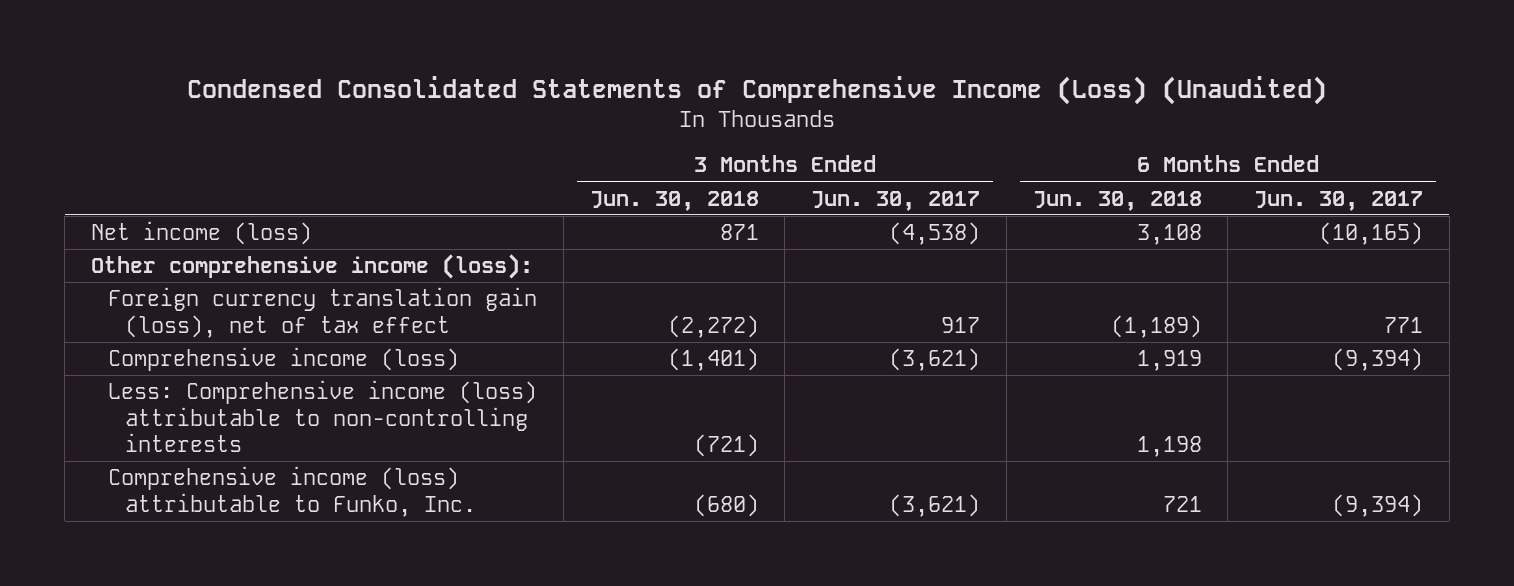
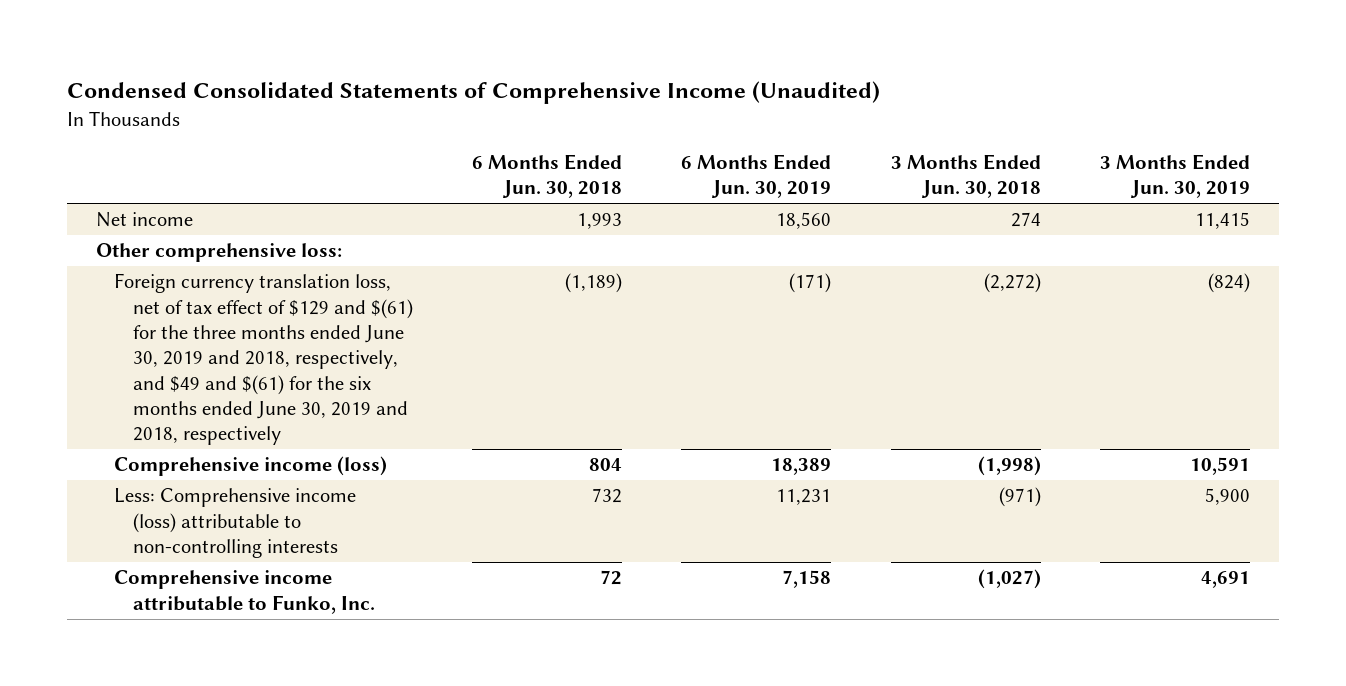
- Condensed Consolidated Statements of Comprehensive Income (Loss) (Unaudited)
+ Condensed Consolidated Statements of Comprehensive Income (Unaudited)
- | 3 Months Ended Jun. 30, 2018 | 3 Months Ended Jun. 30, 2017 | 6 Months Ended Jun. 30, 2018 | 6 Months Ended Jun. 30, 2017
+ | 6 Months Ended Jun. 30, 2018 | 6 Months Ended Jun. 30, 2019 | 3 Months Ended Jun. 30, 2018 | 3 Months Ended Jun. 30, 2019
- Net income (loss) | 871 | (4,538) | 3,108 | (10,165)
- Other comprehensive income (loss):
- Foreign currency translation gain (loss), net of tax effect | (2,272) | 917 | (1,189) | 771
- Comprehensive income (loss) | (1,401) | (3,621) | 1,919 | (9,394)
- Less: Comprehensive income (loss) attributable to non-controlling interests | (721) | | 1,198 |
- Comprehensive income (loss) attributable to Funko, Inc. | (680) | (3,621) | 721 | (9,394)
+ Net income | 1,993 | 18,560 | 274 | 11,415
+ Other comprehensive loss:
+ Foreign currency translation loss, net of tax effect of $129 and $(61) for the three months ended June 30, 2019 and 2018, respectively, and $49 and $(61) for the six months ended June 30, 2019 and 2018, respectively | (1,189) | (171) | (2,272) | (824)
+ Comprehensive income (loss) | 804 | 18,389 | (1,998) | 10,591
+ Less: Comprehensive income (loss) attributable to non-controlling interests | 732 | 11,231 | (971) | 5,900
+ Comprehensive income attributable to Funko, Inc. | 72 | 7,158 | (1,027) | 4,691

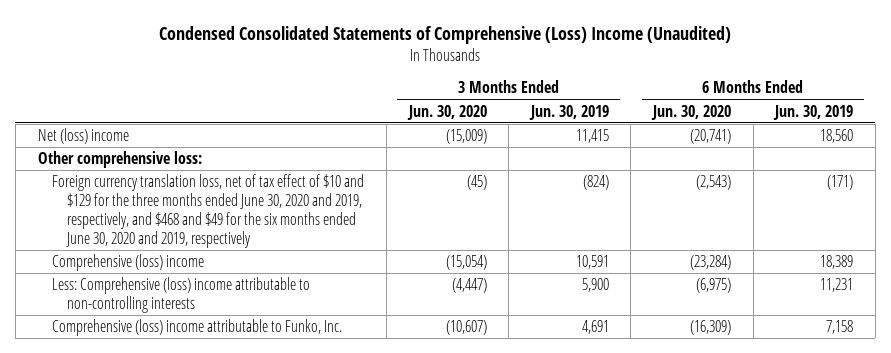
- Condensed Consolidated Statements of Comprehensive Income (Unaudited)
+ Condensed Consolidated Statements of Comprehensive (Loss) Income (Unaudited)
- | 6 Months Ended Jun. 30, 2018 | 6 Months Ended Jun. 30, 2019 | 3 Months Ended Jun. 30, 2018 | 3 Months Ended Jun. 30, 2019
+ | 3 Months Ended Jun. 30, 2020 | 3 Months Ended Jun. 30, 2019 | 6 Months Ended Jun. 30, 2020 | 6 Months Ended Jun. 30, 2019
- Net income | 1,993 | 18,560 | 274 | 11,415
+ Net (loss) income | (15,009) | 11,415 | (20,741) | 18,560
- Foreign currency translation loss, net of tax effect of $129 and $(61) for the three months ended June 30, 2019 and 2018, respectively, and $49 and $(61) for the six months ended June 30, 2019 and 2018, respectively | (1,189) | (171) | (2,272) | (824)
- Comprehensive income (loss) | 804 | 18,389 | (1,998) | 10,591
- Less: Comprehensive income (loss) attributable to non-controlling interests | 732 | 11,231 | (971) | 5,900
- Comprehensive income attributable to Funko, Inc. | 72 | 7,158 | (1,027) | 4,691
+ Foreign currency translation loss, net of tax effect of $10 and $129 for the three months ended June 30, 2020 and 2019, respectively, and $468 and $49 for the six months ended June 30, 2020 and 2019, respectively | (45) | (824) | (2,543) | (171)
+ Comprehensive (loss) income | (15,054) | 10,591 | (23,284) | 18,389
+ Less: Comprehensive (loss) income attributable to non-controlling interests | (4,447) | 5,900 | (6,975) | 11,231
+ Comprehensive (loss) income attributable to Funko, Inc. | (10,607) | 4,691 | (16,309) | 7,158

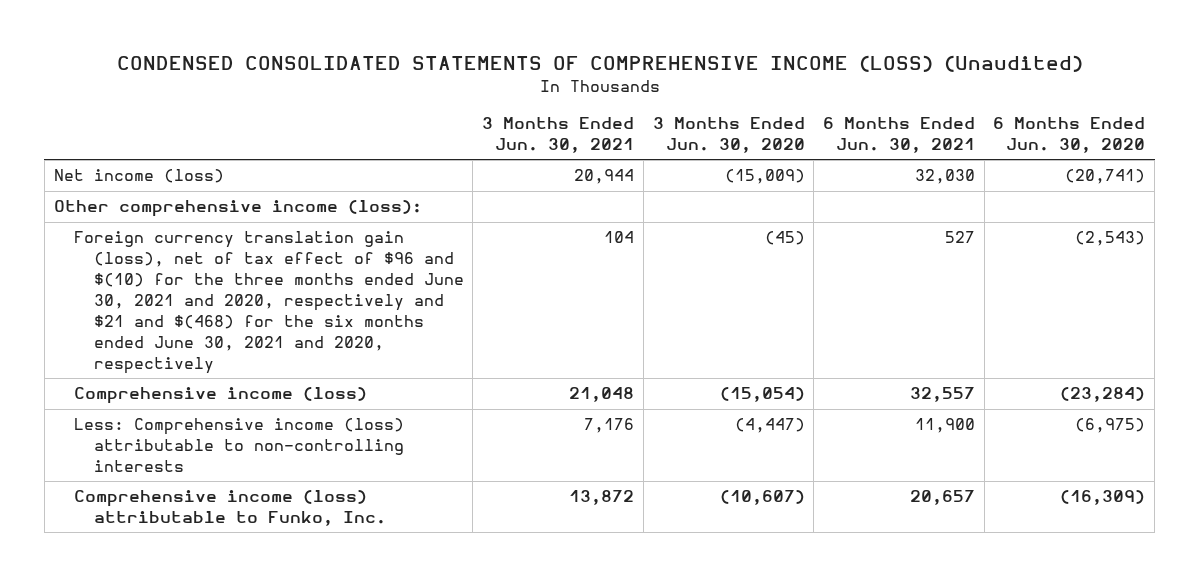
- Condensed Consolidated Statements of Comprehensive (Loss) Income (Unaudited)
+ CONDENSED CONSOLIDATED STATEMENTS OF COMPREHENSIVE INCOME (LOSS) (Unaudited)
- | 3 Months Ended Jun. 30, 2020 | 3 Months Ended Jun. 30, 2019 | 6 Months Ended Jun. 30, 2020 | 6 Months Ended Jun. 30, 2019
+ | 3 Months Ended Jun. 30, 2021 | 3 Months Ended Jun. 30, 2020 | 6 Months Ended Jun. 30, 2021 | 6 Months Ended Jun. 30, 2020
- Net (loss) income | (15,009) | 11,415 | (20,741) | 18,560
- Other comprehensive loss:
- Foreign currency translation loss, net of tax effect of $10 and $129 for the three months ended June 30, 2020 and 2019, respectively, and $468 and $49 for the six months ended June 30, 2020 and 2019, respectively | (45) | (824) | (2,543) | (171)
- Comprehensive (loss) income | (15,054) | 10,591 | (23,284) | 18,389
- Less: Comprehensive (loss) income attributable to non-controlling interests | (4,447) | 5,900 | (6,975) | 11,231
- Comprehensive (loss) income attributable to Funko, Inc. | (10,607) | 4,691 | (16,309) | 7,158
+ Net income (loss) | 20,944 | (15,009) | 32,030 | (20,741)
+ Other comprehensive income (loss):
+ Foreign currency translation gain (loss), net of tax effect of $96 and $(10) for the three months ended June 30, 2021 and 2020, respectively and $21 and $(468) for the six months ended June 30, 2021 and 2020, respectively | 104 | (45) | 527 | (2,543)
+ Comprehensive income (loss) | 21,048 | (15,054) | 32,557 | (23,284)
+ Less: Comprehensive income (loss) attributable to non-controlling interests | 7,176 | (4,447) | 11,900 | (6,975)
+ Comprehensive income (loss) attributable to Funko, Inc. | 13,872 | (10,607) | 20,657 | (16,309)

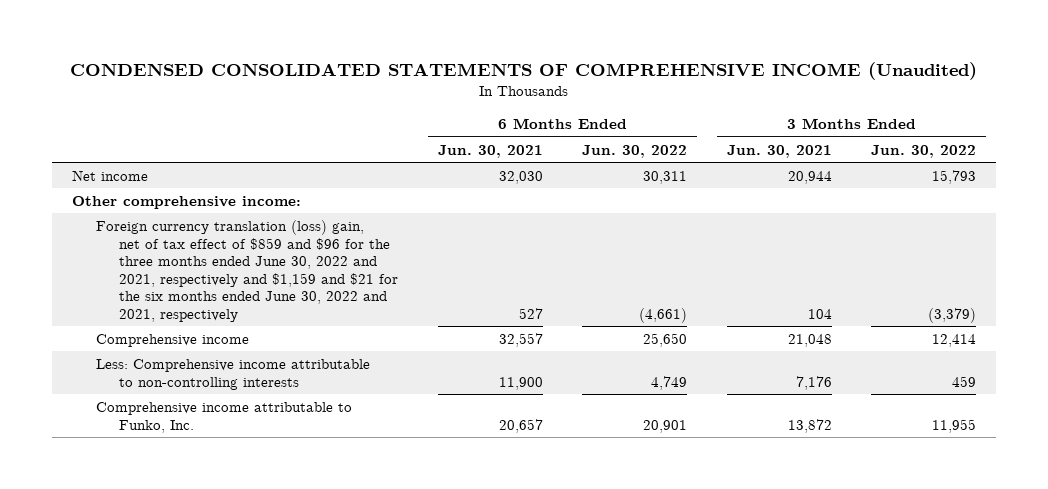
- CONDENSED CONSOLIDATED STATEMENTS OF COMPREHENSIVE INCOME (LOSS) (Unaudited)
+ CONDENSED CONSOLIDATED STATEMENTS OF COMPREHENSIVE INCOME (Unaudited)
- | 3 Months Ended Jun. 30, 2021 | 3 Months Ended Jun. 30, 2020 | 6 Months Ended Jun. 30, 2021 | 6 Months Ended Jun. 30, 2020
+ | 6 Months Ended Jun. 30, 2021 | 6 Months Ended Jun. 30, 2022 | 3 Months Ended Jun. 30, 2021 | 3 Months Ended Jun. 30, 2022
- Net income (loss) | 20,944 | (15,009) | 32,030 | (20,741)
- Other comprehensive income (loss):
- Foreign currency translation gain (loss), net of tax effect of $96 and $(10) for the three months ended June 30, 2021 and 2020, respectively and $21 and $(468) for the six months ended June 30, 2021 and 2020, respectively | 104 | (45) | 527 | (2,543)
- Comprehensive income (loss) | 21,048 | (15,054) | 32,557 | (23,284)
- Less: Comprehensive income (loss) attributable to non-controlling interests | 7,176 | (4,447) | 11,900 | (6,975)
- Comprehensive income (loss) attributable to Funko, Inc. | 13,872 | (10,607) | 20,657 | (16,309)
+ Net income | 32,030 | 30,311 | 20,944 | 15,793
+ Other comprehensive income:
+ Foreign currency translation (loss) gain, net of tax effect of $859 and $96 for the three months ended June 30, 2022 and 2021, respectively and $1,159 and $21 for the six months ended June 30, 2022 and 2021, respectively | 527 | (4,661) | 104 | (3,379)
+ Comprehensive income | 32,557 | 25,650 | 21,048 | 12,414
+ Less: Comprehensive income attributable to non-controlling interests | 11,900 | 4,749 | 7,176 | 459
+ Comprehensive income attributable to Funko, Inc. | 20,657 | 20,901 | 13,872 | 11,955

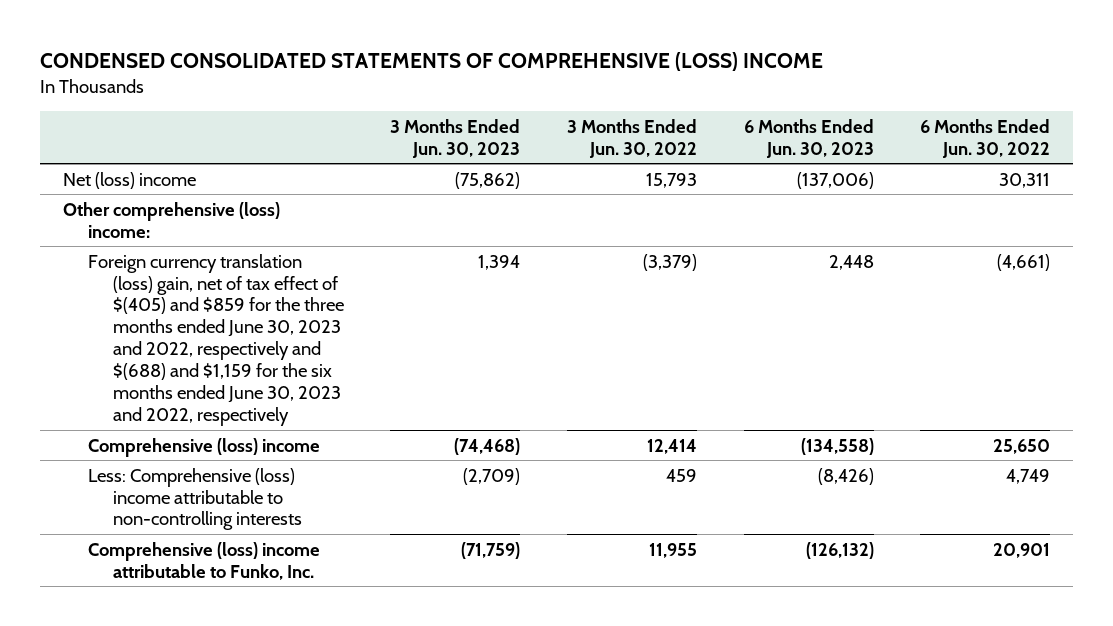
- CONDENSED CONSOLIDATED STATEMENTS OF COMPREHENSIVE INCOME (Unaudited)
+ CONDENSED CONSOLIDATED STATEMENTS OF COMPREHENSIVE (LOSS) INCOME
- | 6 Months Ended Jun. 30, 2021 | 6 Months Ended Jun. 30, 2022 | 3 Months Ended Jun. 30, 2021 | 3 Months Ended Jun. 30, 2022
+ | 3 Months Ended Jun. 30, 2023 | 3 Months Ended Jun. 30, 2022 | 6 Months Ended Jun. 30, 2023 | 6 Months Ended Jun. 30, 2022
- Net income | 32,030 | 30,311 | 20,944 | 15,793
- Other comprehensive income:
- Foreign currency translation (loss) gain, net of tax effect of $859 and $96 for the three months ended June 30, 2022 and 2021, respectively and $1,159 and $21 for the six months ended June 30, 2022 and 2021, respectively | 527 | (4,661) | 104 | (3,379)
- Comprehensive income | 32,557 | 25,650 | 21,048 | 12,414
- Less: Comprehensive income attributable to non-controlling interests | 11,900 | 4,749 | 7,176 | 459
- Comprehensive income attributable to Funko, Inc. | 20,657 | 20,901 | 13,872 | 11,955
+ Net (loss) income | (75,862) | 15,793 | (137,006) | 30,311
+ Other comprehensive (loss) income:
+ Foreign currency translation (loss) gain, net of tax effect of $(405) and $859 for the three months ended June 30, 2023 and 2022, respectively and $(688) and $1,159 for the six months ended June 30, 2023 and 2022, respectively | 1,394 | (3,379) | 2,448 | (4,661)
+ Comprehensive (loss) income | (74,468) | 12,414 | (134,558) | 25,650
+ Less: Comprehensive (loss) income attributable to non-controlling interests | (2,709) | 459 | (8,426) | 4,749
+ Comprehensive (loss) income attributable to Funko, Inc. | (71,759) | 11,955 | (126,132) | 20,901

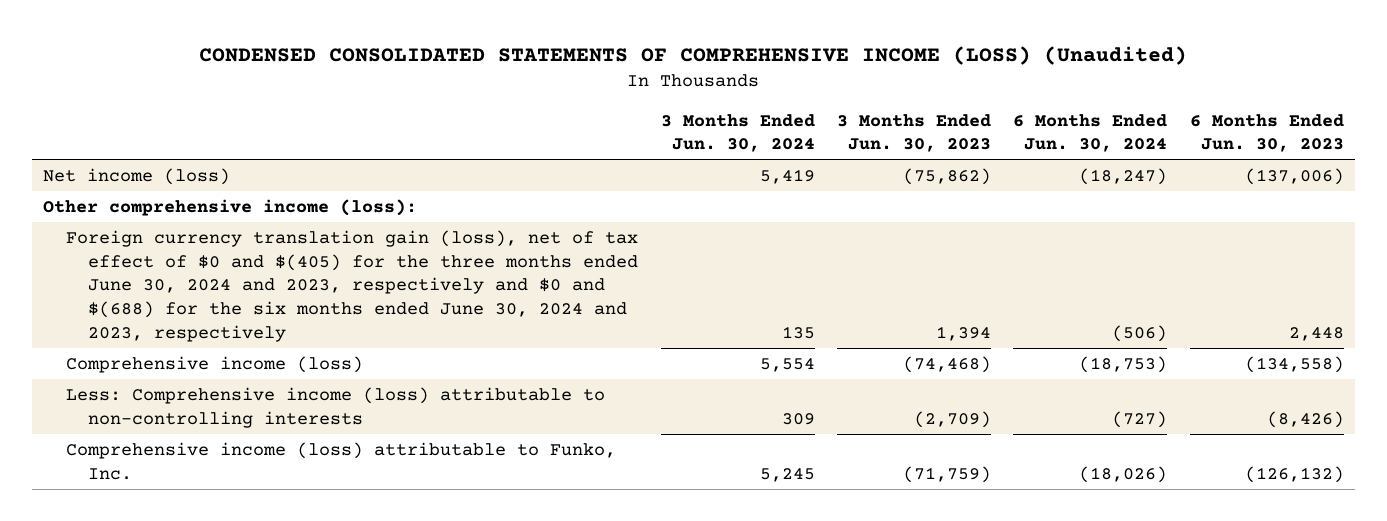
- CONDENSED CONSOLIDATED STATEMENTS OF COMPREHENSIVE (LOSS) INCOME
+ CONDENSED CONSOLIDATED STATEMENTS OF COMPREHENSIVE INCOME (LOSS) (Unaudited)
- | 3 Months Ended Jun. 30, 2023 | 3 Months Ended Jun. 30, 2022 | 6 Months Ended Jun. 30, 2023 | 6 Months Ended Jun. 30, 2022
+ | 3 Months Ended Jun. 30, 2024 | 3 Months Ended Jun. 30, 2023 | 6 Months Ended Jun. 30, 2024 | 6 Months Ended Jun. 30, 2023
- Net (loss) income | (75,862) | 15,793 | (137,006) | 30,311
- Other comprehensive (loss) income:
- Foreign currency translation (loss) gain, net of tax effect of $(405) and $859 for the three months ended June 30, 2023 and 2022, respectively and $(688) and $1,159 for the six months ended June 30, 2023 and 2022, respectively | 1,394 | (3,379) | 2,448 | (4,661)
- Comprehensive (loss) income | (74,468) | 12,414 | (134,558) | 25,650
- Less: Comprehensive (loss) income attributable to non-controlling interests | (2,709) | 459 | (8,426) | 4,749
- Comprehensive (loss) income attributable to Funko, Inc. | (71,759) | 11,955 | (126,132) | 20,901
+ Net income (loss) | 5,419 | (75,862) | (18,247) | (137,006)
+ Other comprehensive income (loss):
+ Foreign currency translation gain (loss), net of tax effect of $0 and $(405) for the three months ended June 30, 2024 and 2023, respectively and $0 and $(688) for the six months ended June 30, 2024 and 2023, respectively | 135 | 1,394 | (506) | 2,448
+ Comprehensive income (loss) | 5,554 | (74,468) | (18,753) | (134,558)
+ Less: Comprehensive income (loss) attributable to non-controlling interests | 309 | (2,709) | (727) | (8,426)
+ Comprehensive income (loss) attributable to Funko, Inc. | 5,245 | (71,759) | (18,026) | (126,132)

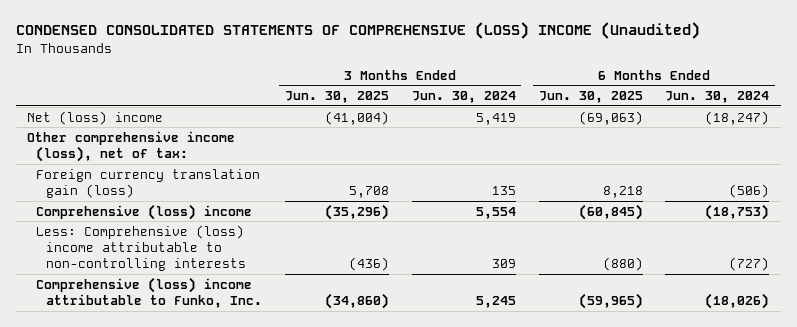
- CONDENSED CONSOLIDATED STATEMENTS OF COMPREHENSIVE INCOME (LOSS) (Unaudited)
+ CONDENSED CONSOLIDATED STATEMENTS OF COMPREHENSIVE (LOSS) INCOME (Unaudited)
- | 3 Months Ended Jun. 30, 2024 | 3 Months Ended Jun. 30, 2023 | 6 Months Ended Jun. 30, 2024 | 6 Months Ended Jun. 30, 2023
+ | 3 Months Ended Jun. 30, 2025 | 3 Months Ended Jun. 30, 2024 | 6 Months Ended Jun. 30, 2025 | 6 Months Ended Jun. 30, 2024
- Net income (loss) | 5,419 | (75,862) | (18,247) | (137,006)
- Other comprehensive income (loss):
- Foreign currency translation gain (loss), net of tax effect of $0 and $(405) for the three months ended June 30, 2024 and 2023, respectively and $0 and $(688) for the six months ended June 30, 2024 and 2023, respectively | 135 | 1,394 | (506) | 2,448
- Comprehensive income (loss) | 5,554 | (74,468) | (18,753) | (134,558)
- Less: Comprehensive income (loss) attributable to non-controlling interests | 309 | (2,709) | (727) | (8,426)
- Comprehensive income (loss) attributable to Funko, Inc. | 5,245 | (71,759) | (18,026) | (126,132)
+ Net (loss) income | (41,004) | 5,419 | (69,063) | (18,247)
+ Other comprehensive income (loss), net of tax:
+ Foreign currency translation gain (loss) | 5,708 | 135 | 8,218 | (506)
+ Comprehensive (loss) income | (35,296) | 5,554 | (60,845) | (18,753)
+ Less: Comprehensive (loss) income attributable to non-controlling interests | (436) | 309 | (880) | (727)
+ Comprehensive (loss) income attributable to Funko, Inc. | (34,860) | 5,245 | (59,965) | (18,026)

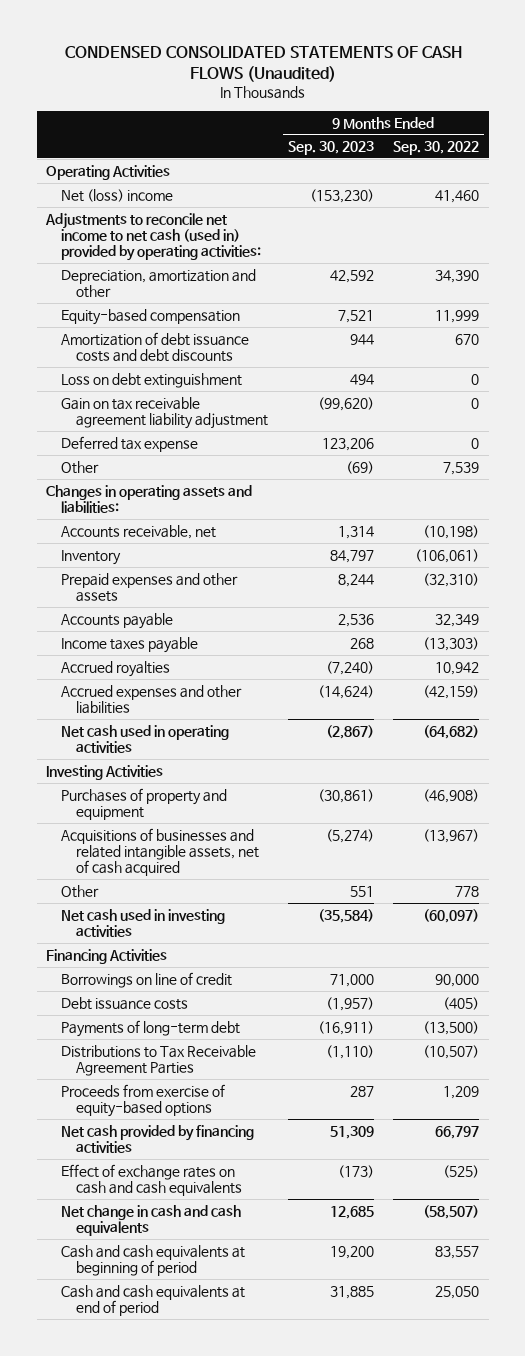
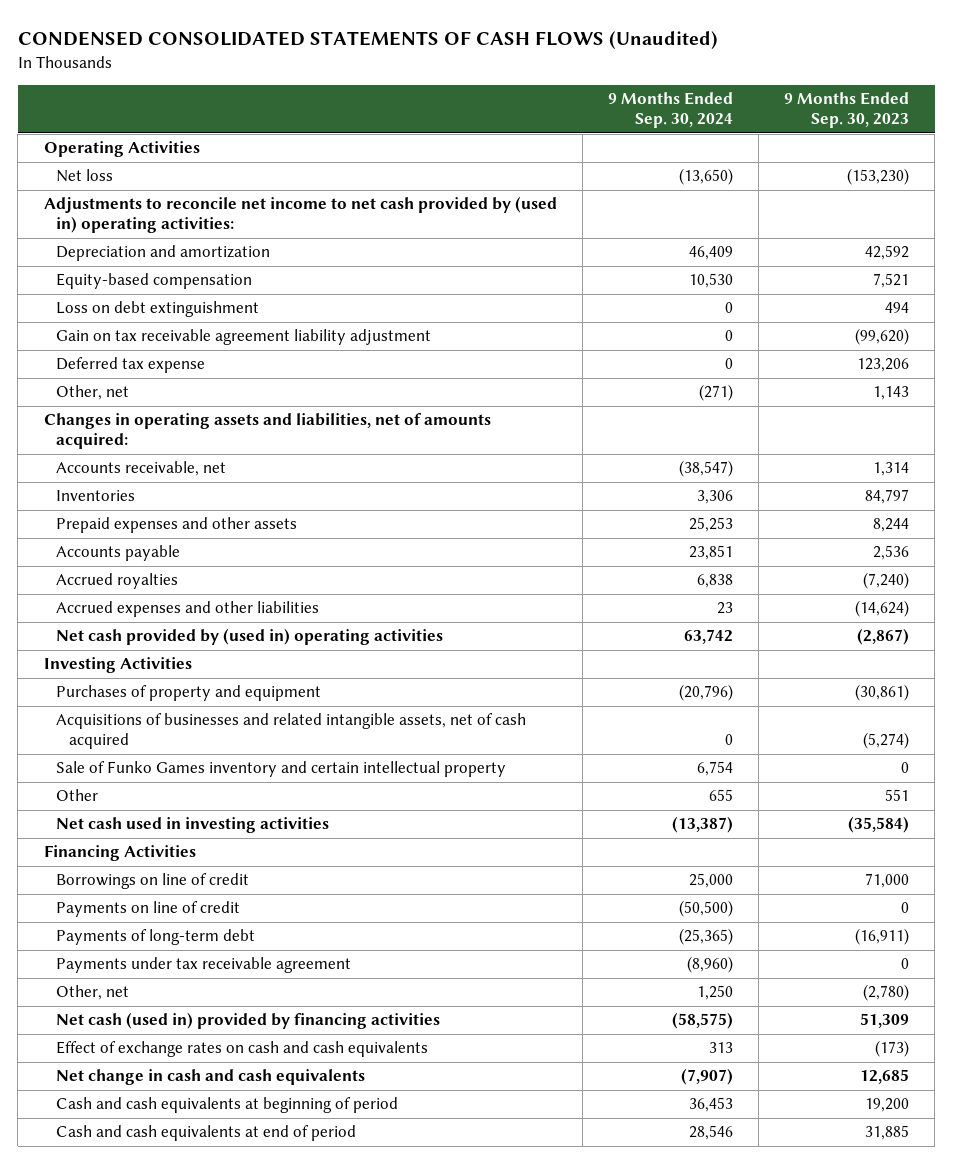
- | 9 Months Ended Sep. 30, 2023 | 9 Months Ended Sep. 30, 2022
+ | 9 Months Ended Sep. 30, 2024 | 9 Months Ended Sep. 30, 2023
- Net (loss) income | (153,230) | 41,460
- Adjustments to reconcile net income to net cash (used in) provided by operating activities:
- Depreciation, amortization and other | 42,592 | 34,390
+ Net loss | (13,650) | (153,230)
+ Adjustments to reconcile net income to net cash provided by (used in) operating activities:
+ Depreciation and amortization | 46,409 | 42,592
- Amortization of debt issuance costs and debt discounts | 944 | 670
- Other | (69) | 7,539
- Changes in operating assets and liabilities:
+ Other, net | (271) | 1,143
+ Changes in operating assets and liabilities, net of amounts acquired:
- Inventory | 84,797 | (106,061)
+ Inventories | 3,306 | 84,797
- Income taxes payable | 268 | (13,303)
- Net cash used in operating activities | (2,867) | (64,682)
+ Net cash provided by (used in) operating activities | 63,742 | (2,867)
+ Sale of Funko Games inventory and certain intellectual property | 6,754 | 0
- Debt issuance costs | (1,957) | (405)
+ Payments on line of credit | (50,500) | 0
- Distributions to Tax Receivable Agreement Parties | (1,110) | (10,507)
- Proceeds from exercise of equity-based options | 287 | 1,209
- Net cash provided by financing activities | 51,309 | 66,797
+ Payments under tax receivable agreement | (8,960) | 0
+ Other, net | 1,250 | (2,780)
+ Net cash (used in) provided by financing activities | (58,575) | 51,309

